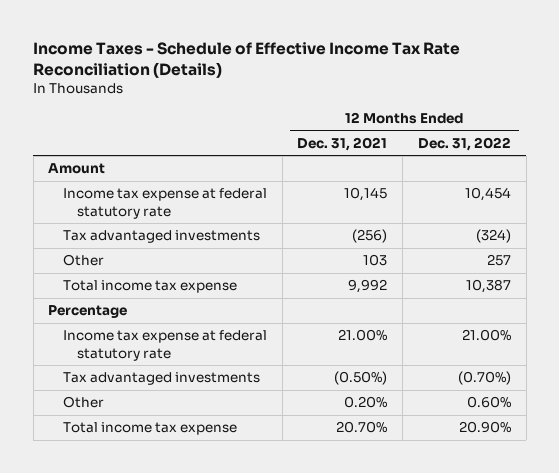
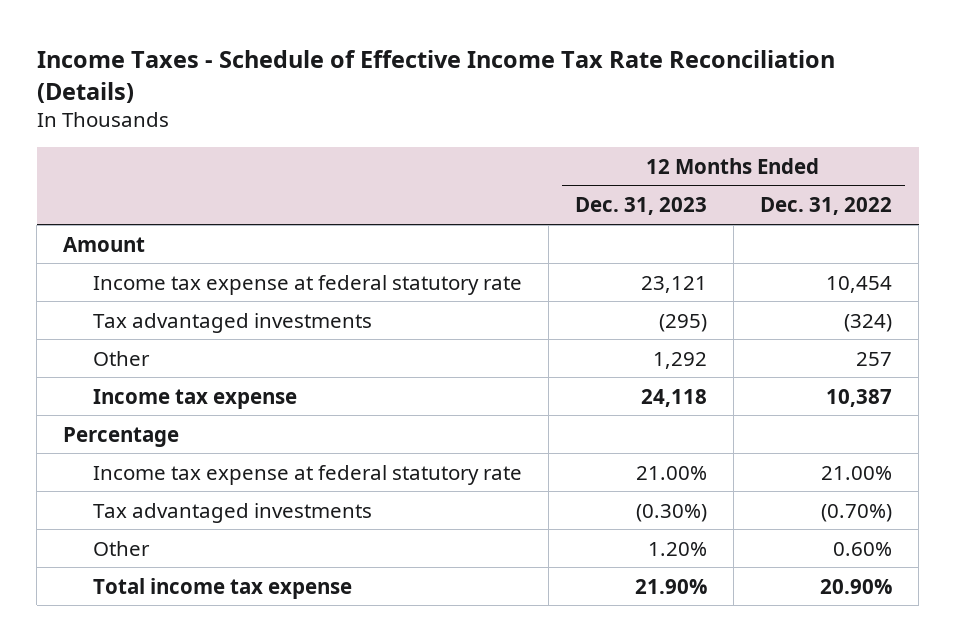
- | 12 Months Ended Dec. 31, 2021 | 12 Months Ended Dec. 31, 2022
+ | 12 Months Ended Dec. 31, 2023 | 12 Months Ended Dec. 31, 2022
- Total income tax expense | 9,992 | 10,387
+ Income tax expense | 24,118 | 10,387

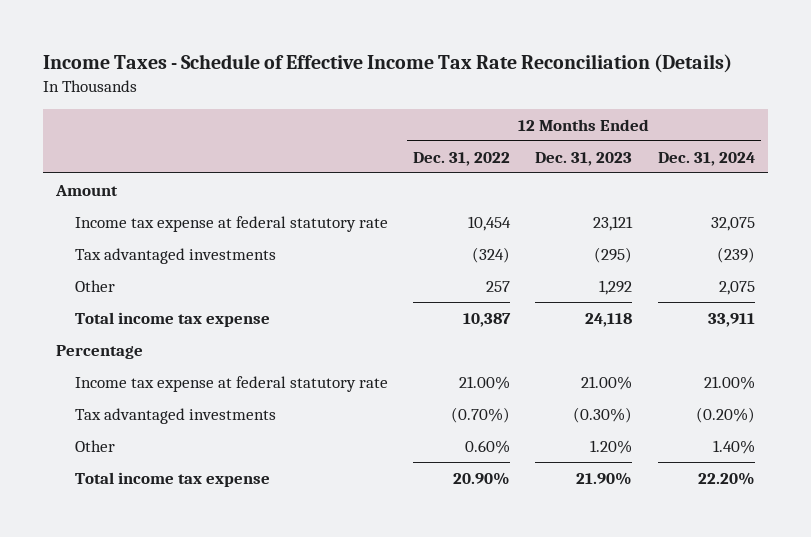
- | 12 Months Ended Dec. 31, 2023 | 12 Months Ended Dec. 31, 2022
+ | 12 Months Ended Dec. 31, 2022 | 12 Months Ended Dec. 31, 2023 | 12 Months Ended Dec. 31, 2024
- Income tax expense | 24,118 | 10,387
+ Total income tax expense | 10,387 | 24,118 | 33,911

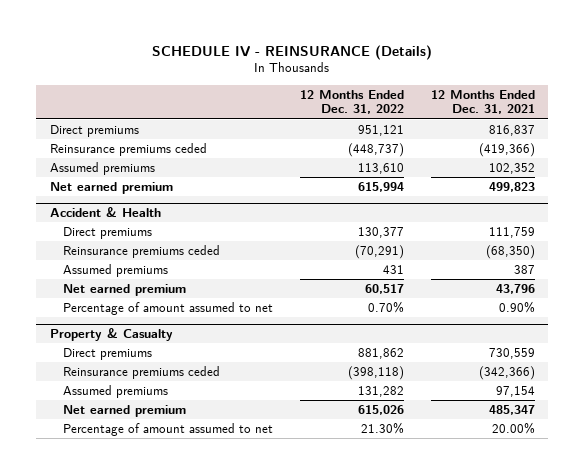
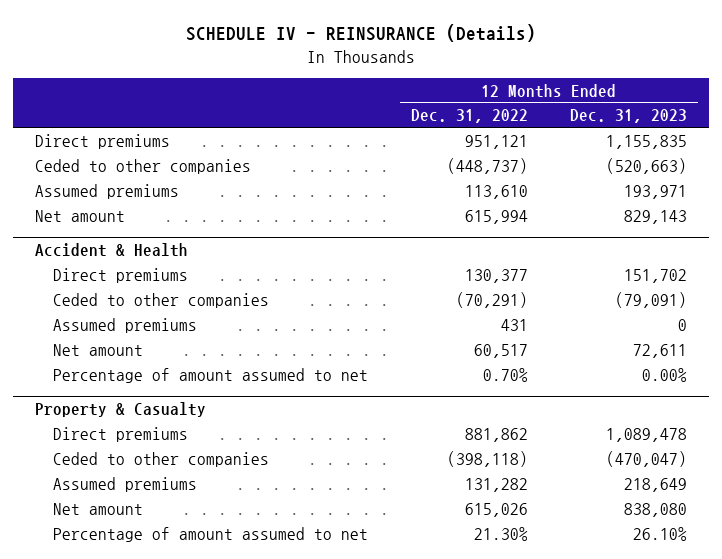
- | 12 Months Ended Dec. 31, 2022 | 12 Months Ended Dec. 31, 2021
+ | 12 Months Ended Dec. 31, 2022 | 12 Months Ended Dec. 31, 2023
- Reinsurance premiums ceded | (448,737) | (419,366)
+ Ceded to other companies | (448,737) | (520,663)
- Net earned premium | 615,994 | 499,823
+ Net amount | 615,994 | 829,143
@ Accident & Health
- Reinsurance premiums ceded | (70,291) | (68,350)
+ Ceded to other companies | (70,291) | (79,091)
- Net earned premium | 60,517 | 43,796
+ Net amount | 60,517 | 72,611
@ Property & Casualty
- Reinsurance premiums ceded | (398,118) | (342,366)
+ Ceded to other companies | (398,118) | (470,047)
- Net earned premium | 615,026 | 485,347
+ Net amount | 615,026 | 838,080

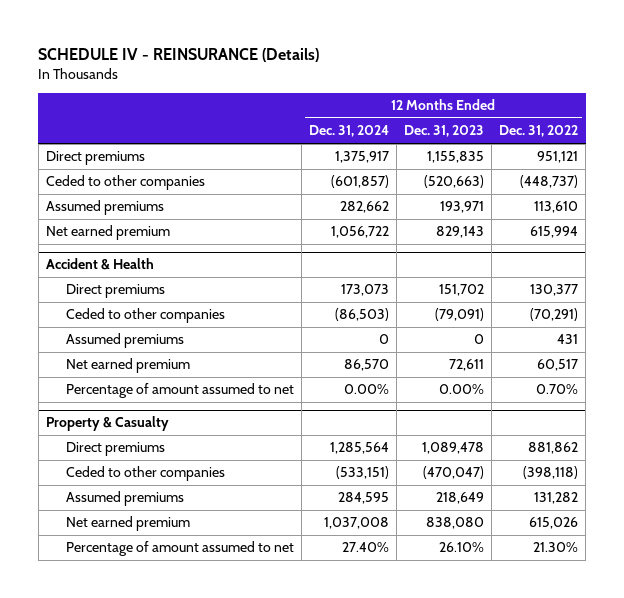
- | 12 Months Ended Dec. 31, 2022 | 12 Months Ended Dec. 31, 2023
+ | 12 Months Ended Dec. 31, 2024 | 12 Months Ended Dec. 31, 2023 | 12 Months Ended Dec. 31, 2022
- Net amount | 615,994 | 829,143
+ Net earned premium | 1,056,722 | 829,143 | 615,994
@ Accident & Health
- Net amount | 60,517 | 72,611
+ Net earned premium | 86,570 | 72,611 | 60,517
@ Property & Casualty
- Net amount | 615,026 | 838,080
+ Net earned premium | 1,037,008 | 838,080 | 615,026

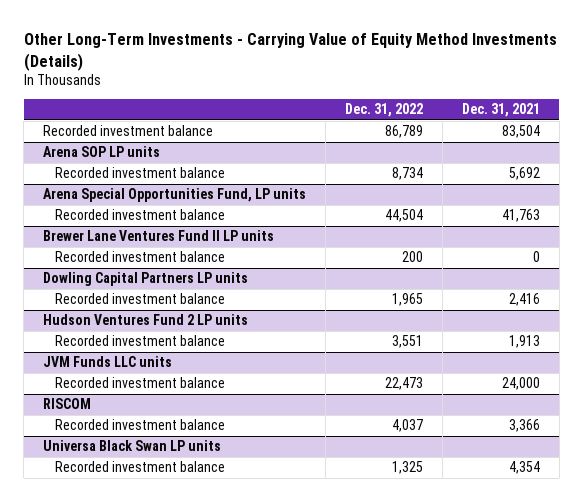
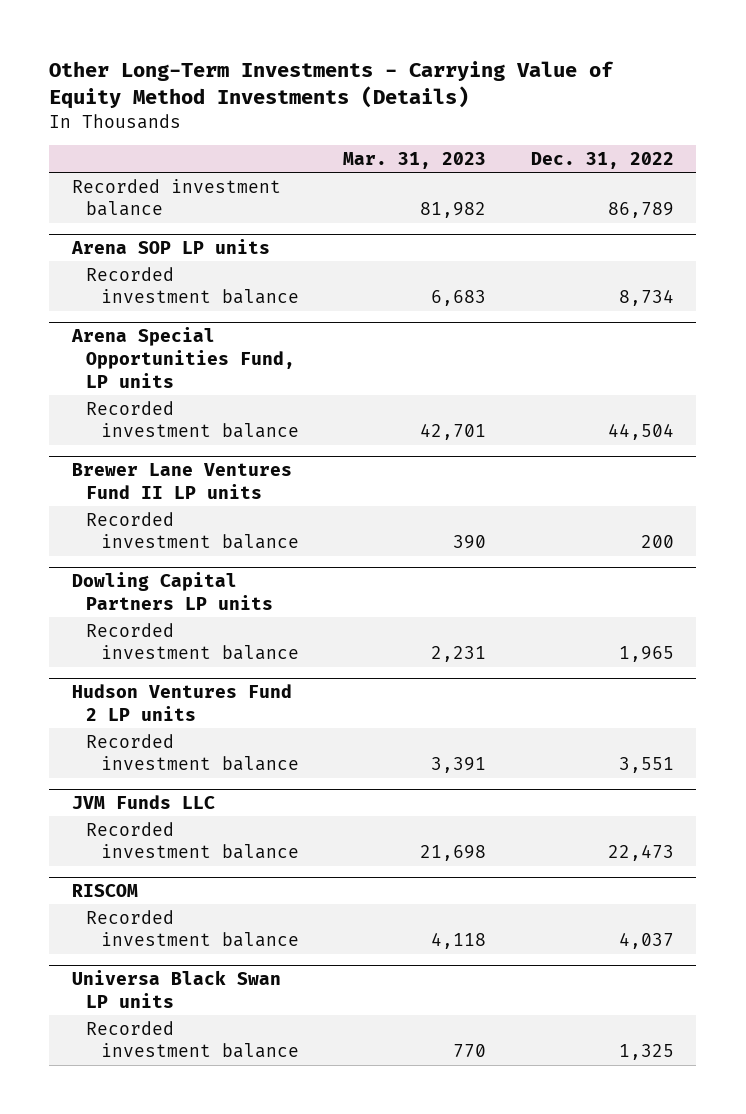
- | Dec. 31, 2022 | Dec. 31, 2021
+ | Mar. 31, 2023 | Dec. 31, 2022
- JVM Funds LLC units
+ JVM Funds LLC

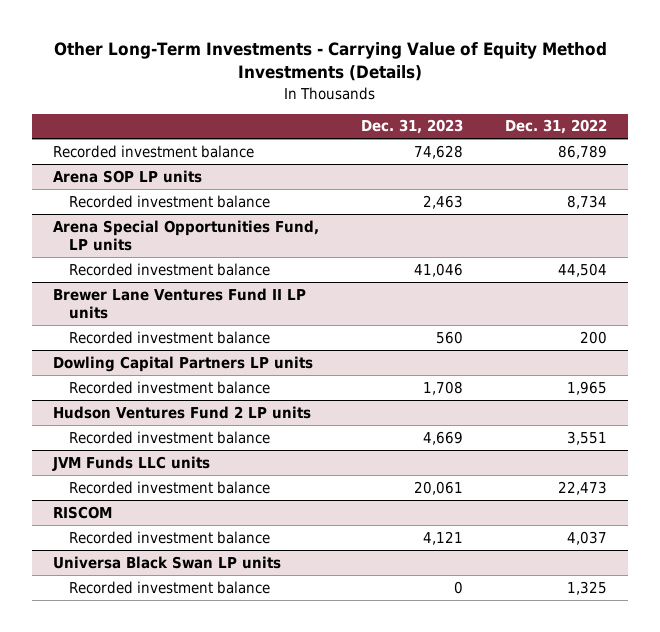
- | Mar. 31, 2023 | Dec. 31, 2022
+ | Dec. 31, 2023 | Dec. 31, 2022
- JVM Funds LLC
+ JVM Funds LLC units

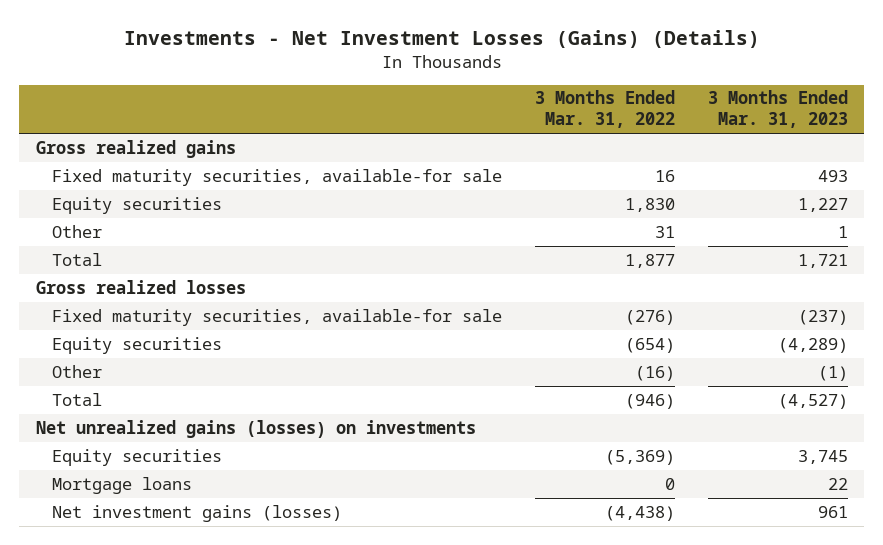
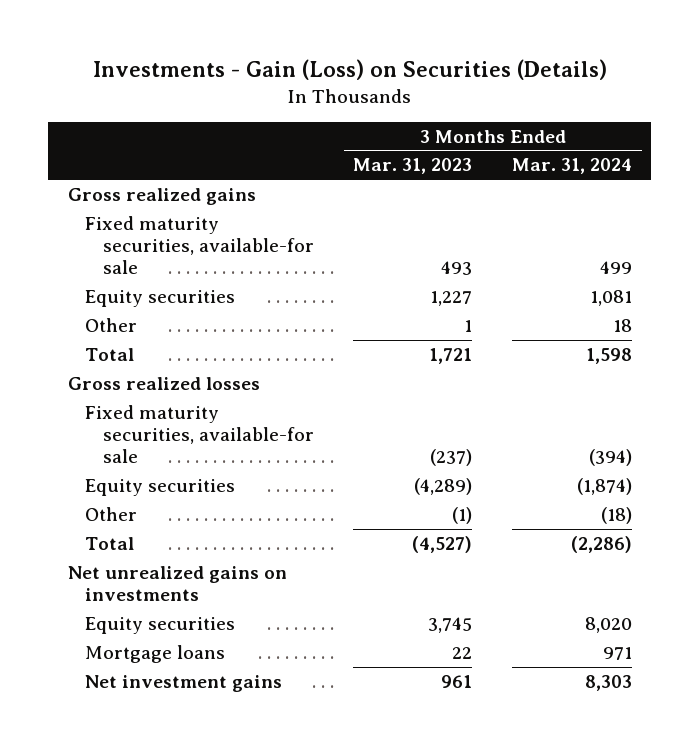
- Investments - Net Investment Losses (Gains) (Details)
+ Investments - Gain (Loss) on Securities (Details)
- | 3 Months Ended Mar. 31, 2022 | 3 Months Ended Mar. 31, 2023
+ | 3 Months Ended Mar. 31, 2023 | 3 Months Ended Mar. 31, 2024
- Net unrealized gains (losses) on investments
+ Net unrealized gains on investments
- Net investment gains (losses) | (4,438) | 961
+ Net investment gains | 961 | 8,303

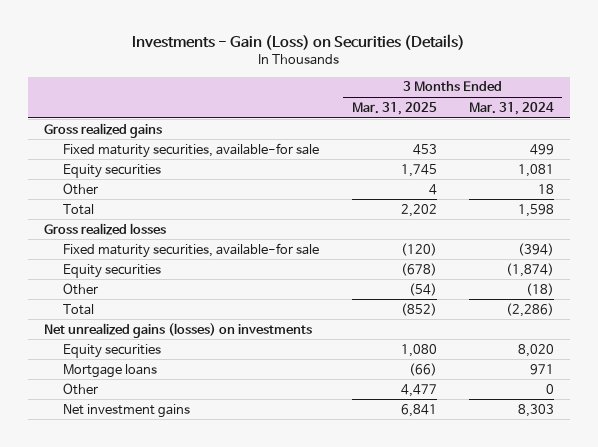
- | 3 Months Ended Mar. 31, 2023 | 3 Months Ended Mar. 31, 2024
+ | 3 Months Ended Mar. 31, 2025 | 3 Months Ended Mar. 31, 2024
- Net unrealized gains on investments
+ Net unrealized gains (losses) on investments
+ Other | 4,477 | 0

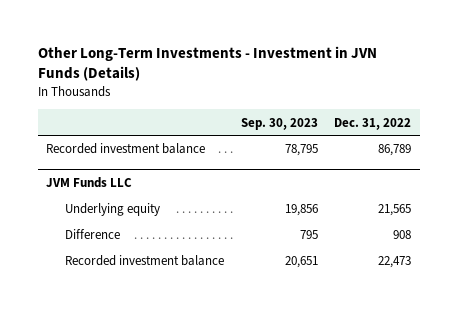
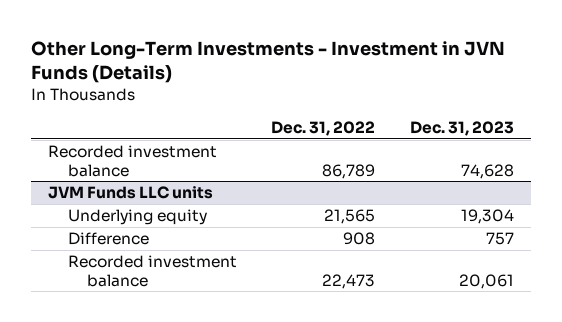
- | Sep. 30, 2023 | Dec. 31, 2022
+ | Dec. 31, 2022 | Dec. 31, 2023
- JVM Funds LLC
+ JVM Funds LLC units

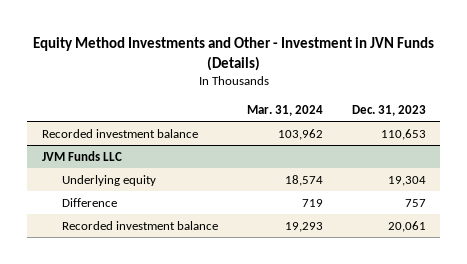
- Other Long-Term Investments - Investment in JVN Funds (Details)
+ Equity Method Investments and Other - Investment in JVN Funds (Details)
- | Dec. 31, 2022 | Dec. 31, 2023
+ | Mar. 31, 2024 | Dec. 31, 2023
- Recorded investment balance | 86,789 | 74,628
- JVM Funds LLC units
+ Recorded investment balance | 103,962 | 110,653
+ JVM Funds LLC

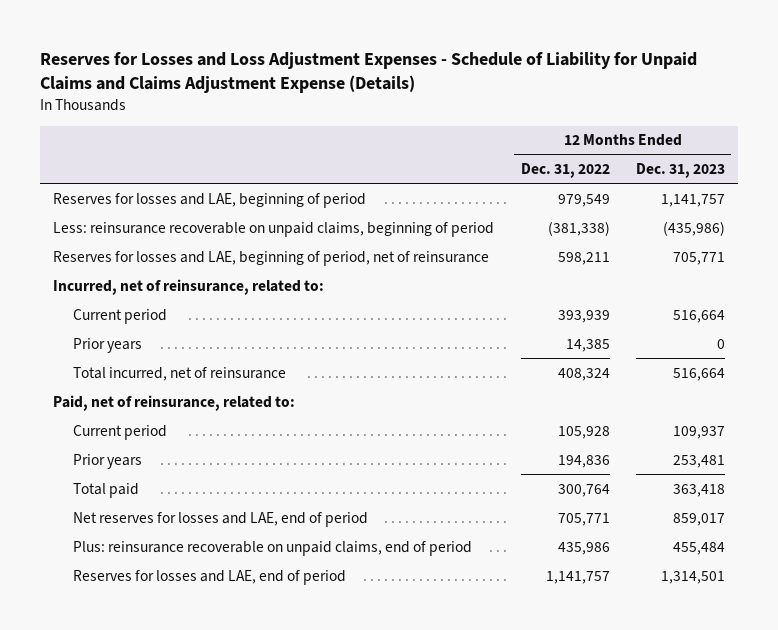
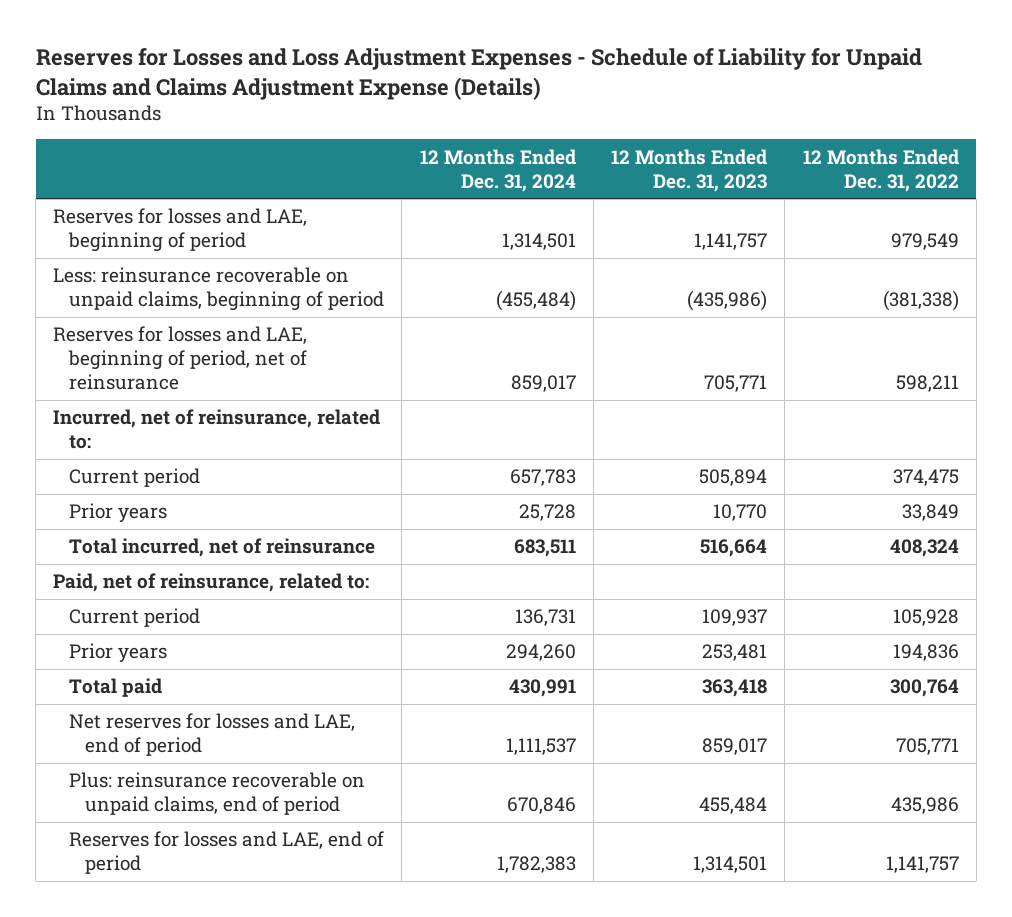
- | 12 Months Ended Dec. 31, 2022 | 12 Months Ended Dec. 31, 2023
+ | 12 Months Ended Dec. 31, 2024 | 12 Months Ended Dec. 31, 2023 | 12 Months Ended Dec. 31, 2022
- Current period | 393,939 | 516,664
- Prior years | 14,385 | 0
+ Current period | 657,783 | 505,894 | 374,475
+ Prior years | 25,728 | 10,770 | 33,849

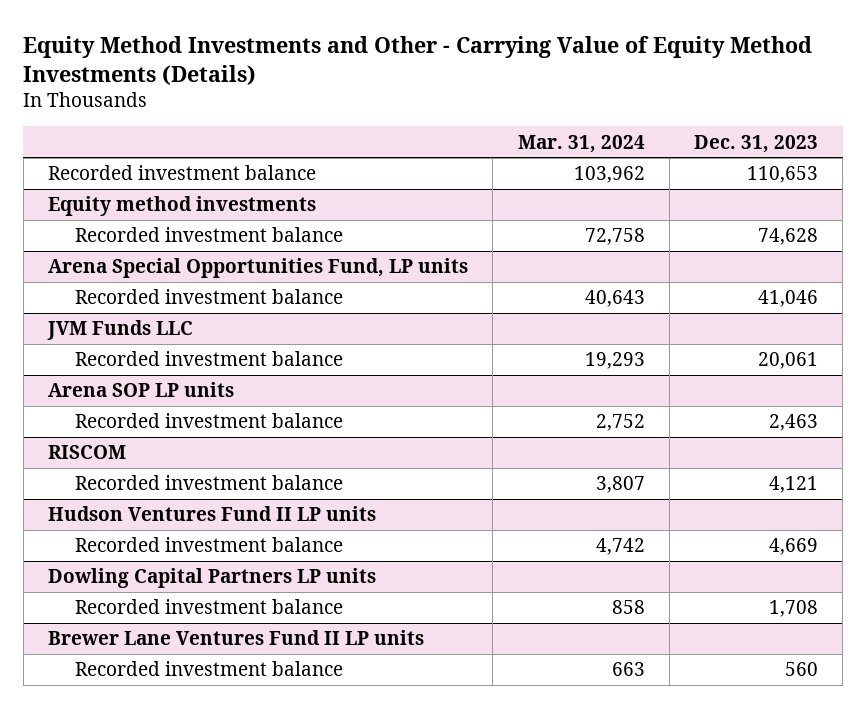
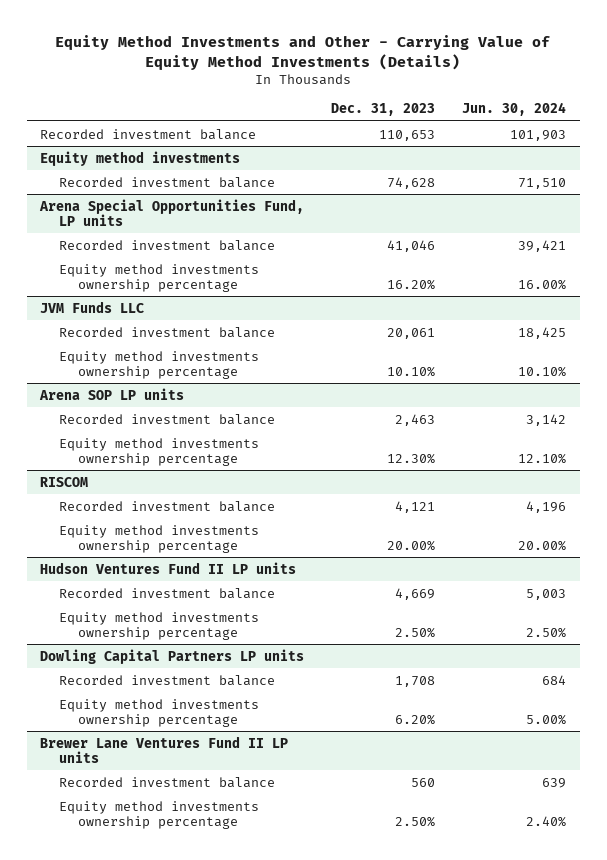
- | Mar. 31, 2024 | Dec. 31, 2023
+ | Dec. 31, 2023 | Jun. 30, 2024
@ Arena Special Opportunities Fund, LP units
+ Equity method investments ownership percentage | 16.20% | 16.00%
@ JVM Funds LLC
+ Equity method investments ownership percentage | 10.10% | 10.10%
@ Arena SOP LP units
+ Equity method investments ownership percentage | 12.30% | 12.10%
@ RISCOM
+ Equity method investments ownership percentage | 20.00% | 20.00%
@ Hudson Ventures Fund II LP units
+ Equity method investments ownership percentage | 2.50% | 2.50%
@ Dowling Capital Partners LP units
+ Equity method investments ownership percentage | 6.20% | 5.00%
@ Brewer Lane Ventures Fund II LP units
+ Equity method investments ownership percentage | 2.50% | 2.40%

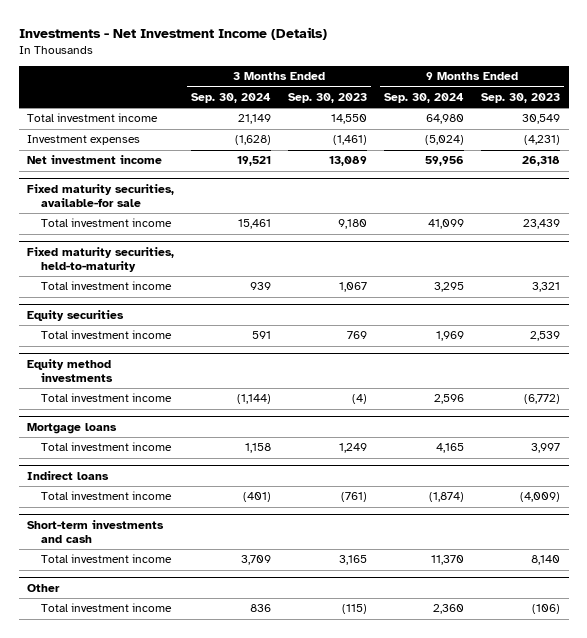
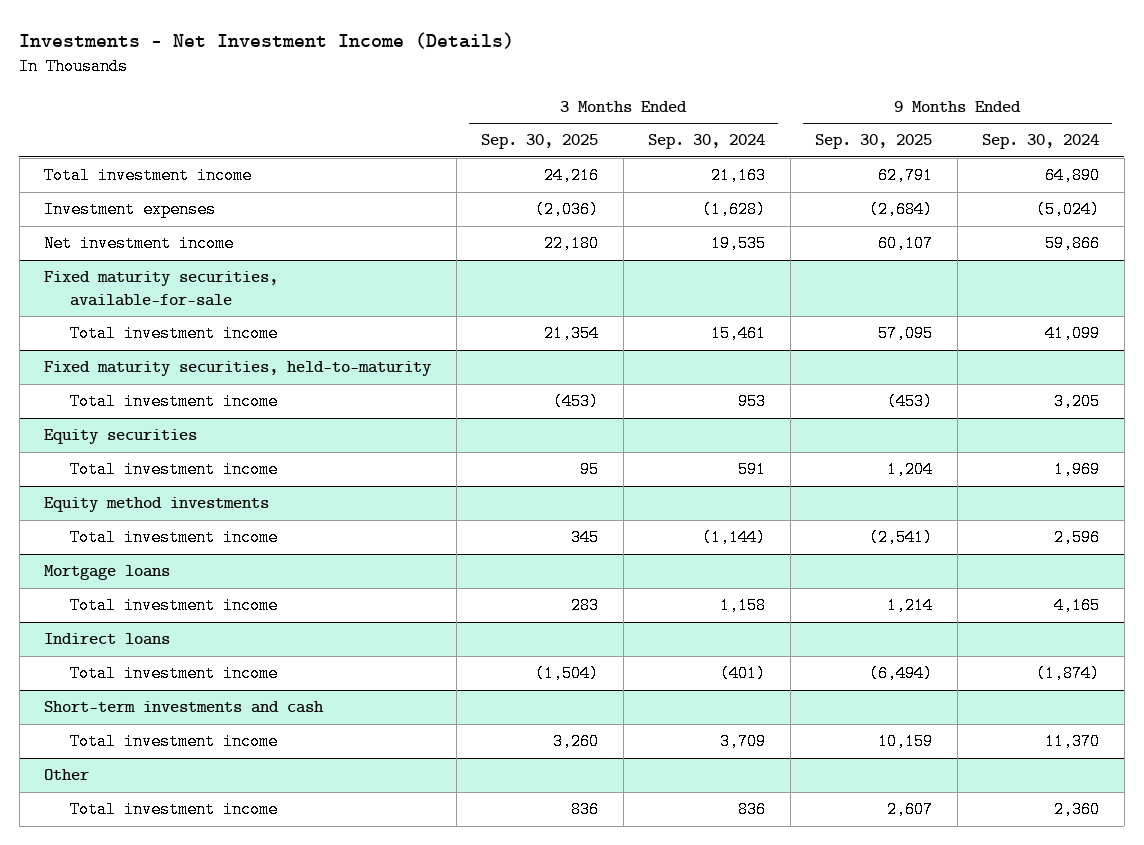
- | 3 Months Ended Sep. 30, 2024 | 3 Months Ended Sep. 30, 2023 | 9 Months Ended Sep. 30, 2024 | 9 Months Ended Sep. 30, 2023
+ | 3 Months Ended Sep. 30, 2025 | 3 Months Ended Sep. 30, 2024 | 9 Months Ended Sep. 30, 2025 | 9 Months Ended Sep. 30, 2024
- Total investment income | 21,149 | 14,550 | 64,980 | 30,549
+ Total investment income | 24,216 | 21,163 | 62,791 | 64,890
- Net investment income | 19,521 | 13,089 | 59,956 | 26,318
- Fixed maturity securities, available-for sale
+ Net investment income | 22,180 | 19,535 | 60,107 | 59,866
+ Fixed maturity securities, available-for-sale
@ Fixed maturity securities, held-to-maturity
- Total investment income | 939 | 1,067 | 3,295 | 3,321
+ Total investment income | (453) | 953 | (453) | 3,205

